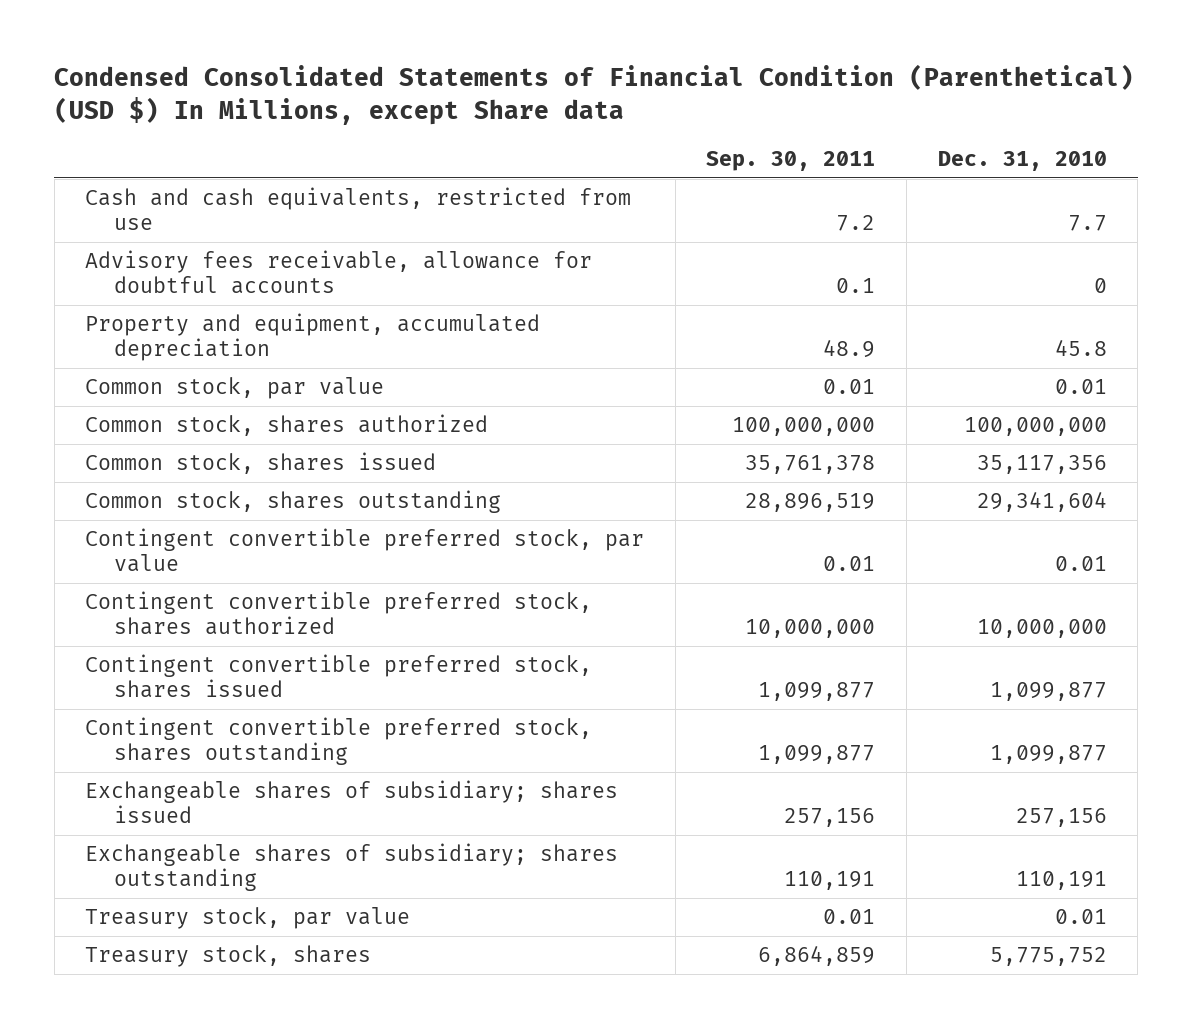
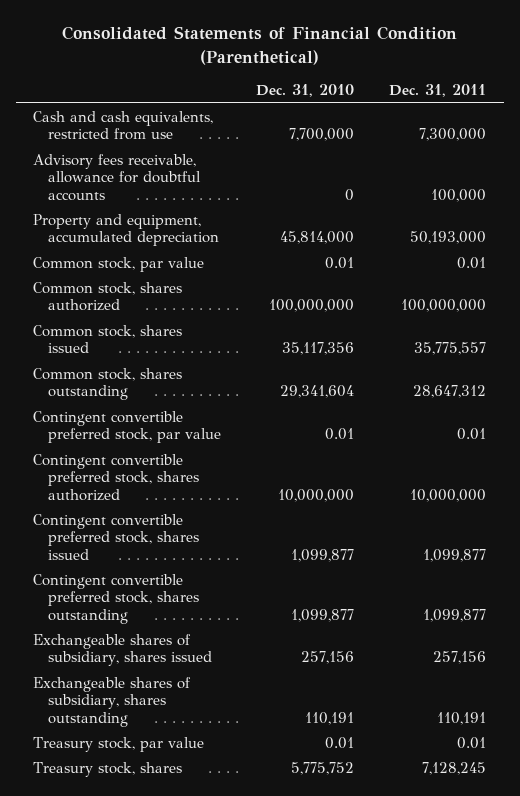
- Condensed Consolidated Statements of Financial Condition (Parenthetical) (USD $) In Millions, except Share data
+ Consolidated Statements of Financial Condition (Parenthetical)
- | Sep. 30, 2011 | Dec. 31, 2010
+ | Dec. 31, 2010 | Dec. 31, 2011
- Cash and cash equivalents, restricted from use | 7.2 | 7.7
+ Cash and cash equivalents, restricted from use | 7,700,000 | 7,300,000
- Property and equipment, accumulated depreciation | 48.9 | 45.8
+ Property and equipment, accumulated depreciation | 45,814,000 | 50,193,000
- Exchangeable shares of subsidiary; shares issued | 257,156 | 257,156
- Exchangeable shares of subsidiary; shares outstanding | 110,191 | 110,191
+ Exchangeable shares of subsidiary, shares issued | 257,156 | 257,156
+ Exchangeable shares of subsidiary, shares outstanding | 110,191 | 110,191

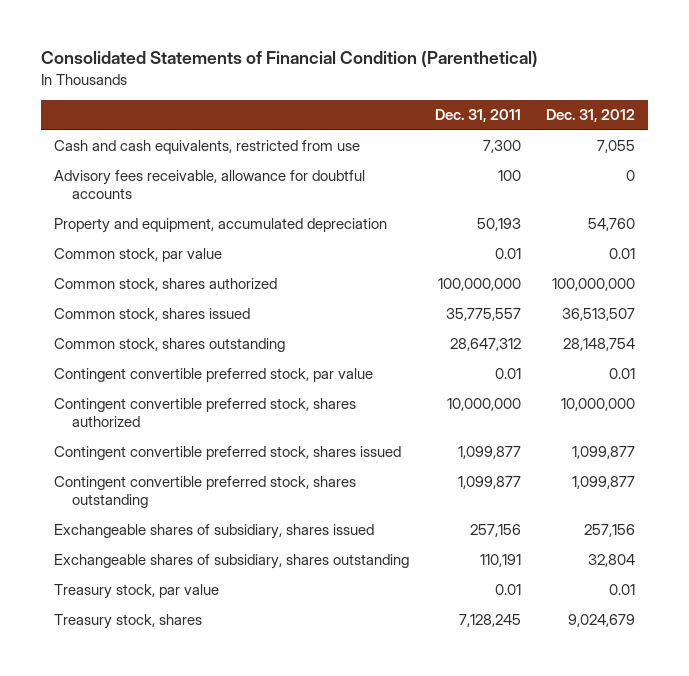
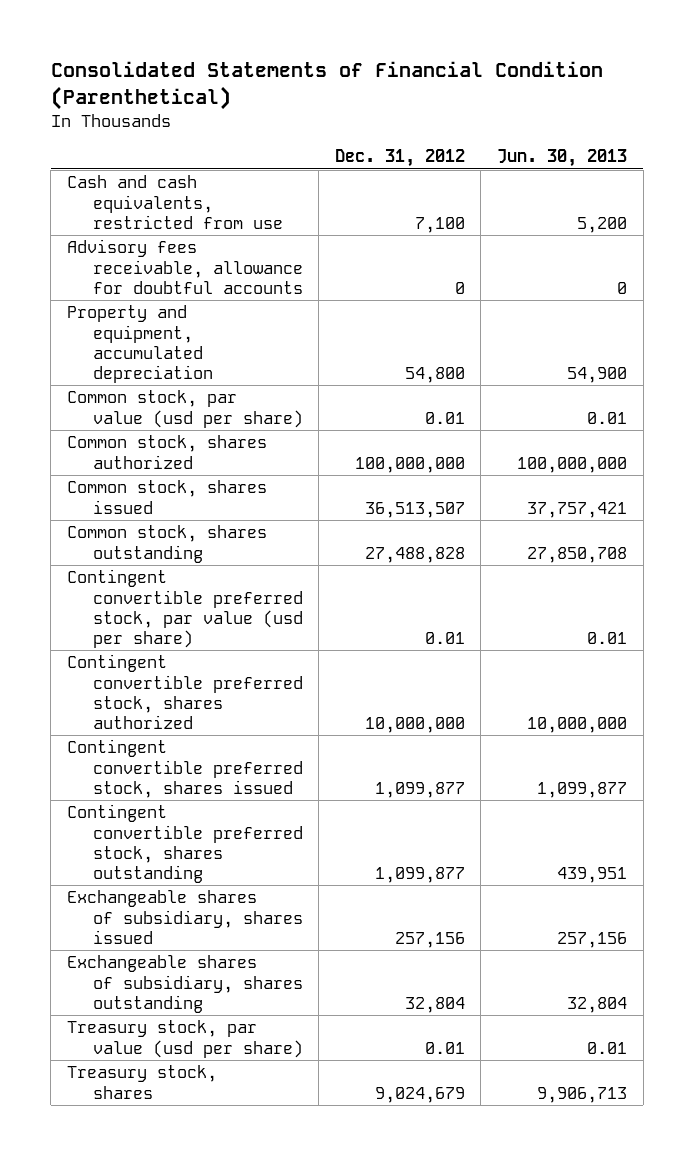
- | Dec. 31, 2011 | Dec. 31, 2012
+ | Dec. 31, 2012 | Jun. 30, 2013
- Cash and cash equivalents, restricted from use | 7,300 | 7,055
+ Cash and cash equivalents, restricted from use | 7,100 | 5,200
- Property and equipment, accumulated depreciation | 50,193 | 54,760
- Common stock, par value | 0.01 | 0.01
+ Property and equipment, accumulated depreciation | 54,800 | 54,900
+ Common stock, par value (usd per share) | 0.01 | 0.01
- Common stock, shares outstanding | 28,647,312 | 28,148,754
- Contingent convertible preferred stock, par value | 0.01 | 0.01
+ Common stock, shares outstanding | 27,488,828 | 27,850,708
+ Contingent convertible preferred stock, par value (usd per share) | 0.01 | 0.01
- Treasury stock, par value | 0.01 | 0.01
+ Treasury stock, par value (usd per share) | 0.01 | 0.01

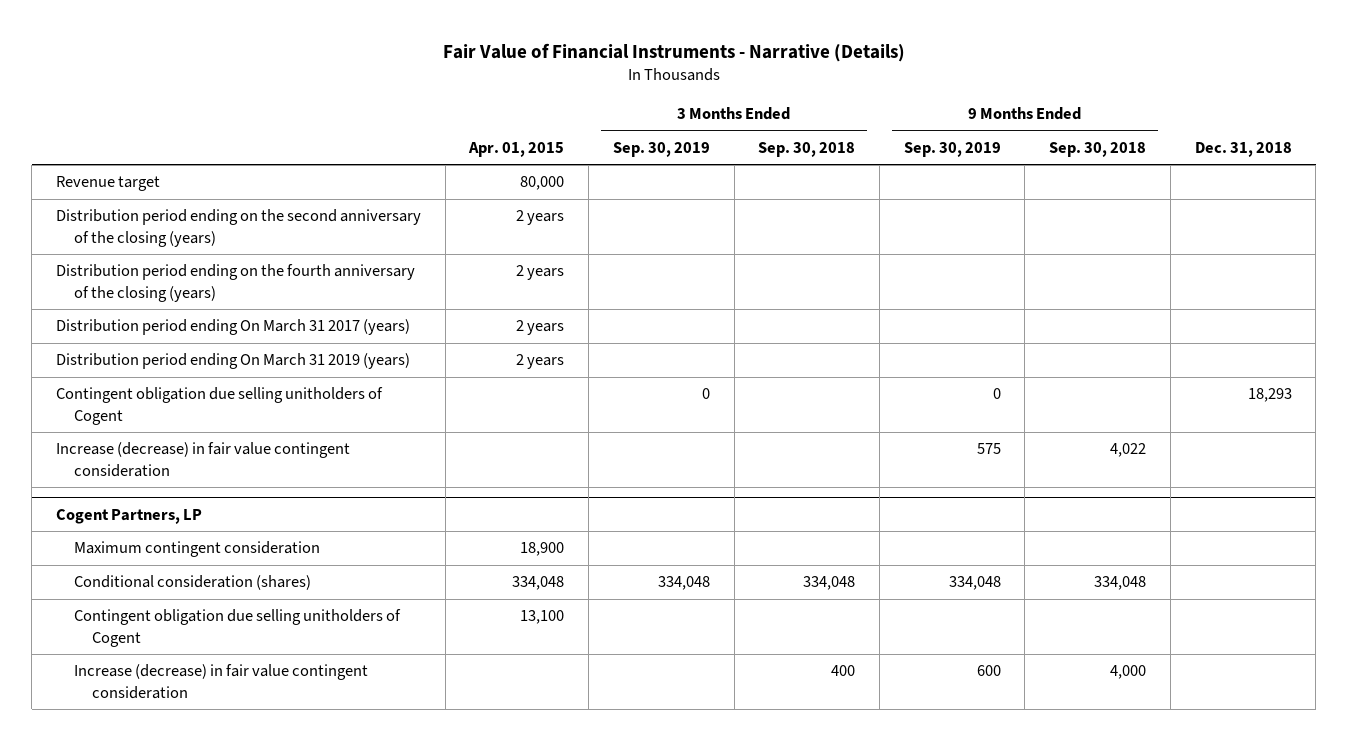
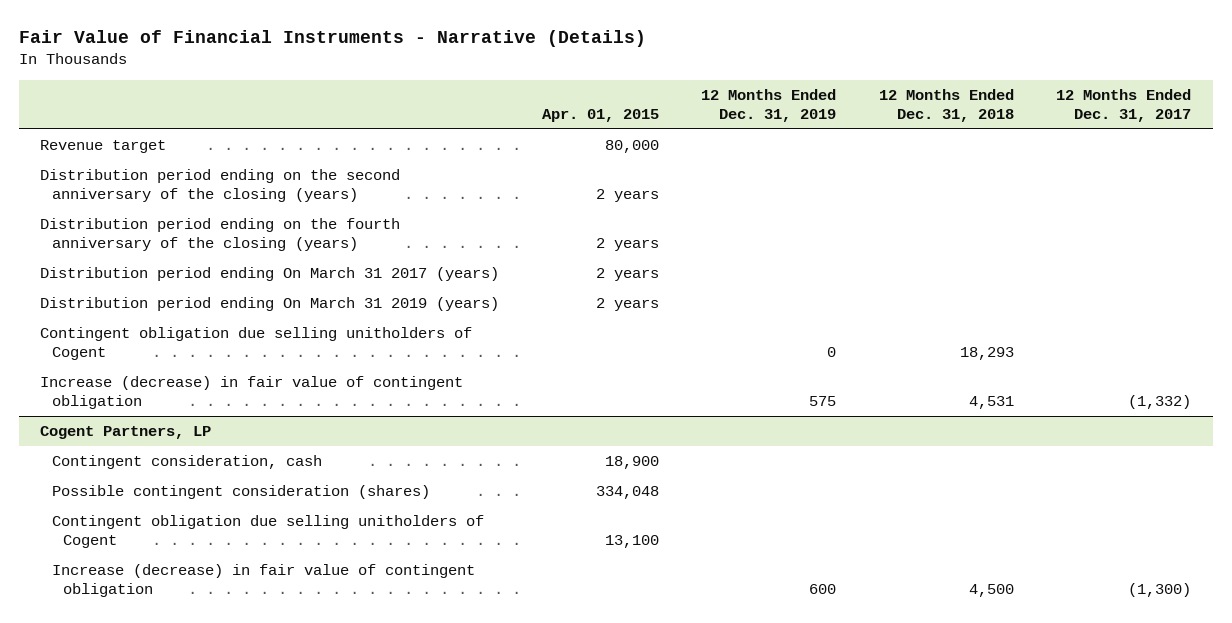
- | Apr. 01, 2015 | 3 Months Ended Sep. 30, 2019 | 3 Months Ended Sep. 30, 2018 | 9 Months Ended Sep. 30, 2019 | 9 Months Ended Sep. 30, 2018 | Dec. 31, 2018
+ | Apr. 01, 2015 | 12 Months Ended Dec. 31, 2019 | 12 Months Ended Dec. 31, 2018 | 12 Months Ended Dec. 31, 2017
- Increase (decrease) in fair value contingent consideration | | | | 575 | 4,022 |
+ Increase (decrease) in fair value of contingent obligation | | 575 | 4,531 | (1,332)
@ Cogent Partners, LP
- Maximum contingent consideration | 18,900 | | | | |
- Conditional consideration (shares) | 334,048 | 334,048 | 334,048 | 334,048 | 334,048 |
+ Contingent consideration, cash | 18,900 | | |
+ Possible contingent consideration (shares) | 334,048 | | |
- Increase (decrease) in fair value contingent consideration | | | 400 | 600 | 4,000 |
+ Increase (decrease) in fair value of contingent obligation | | 600 | 4,500 | (1,300)

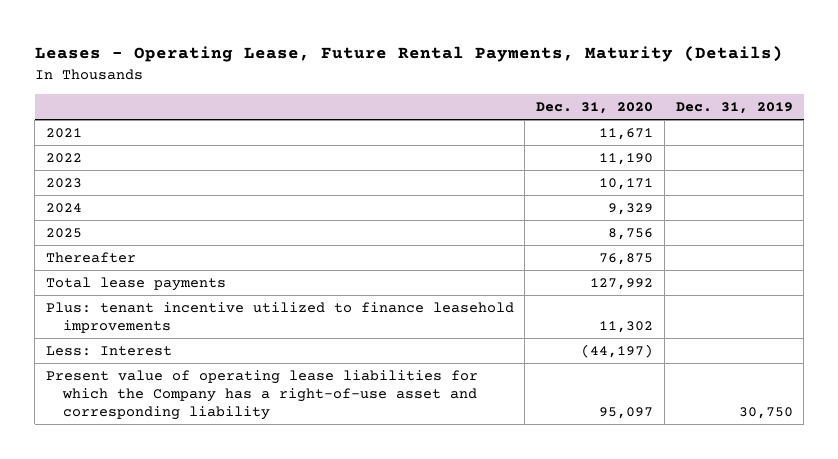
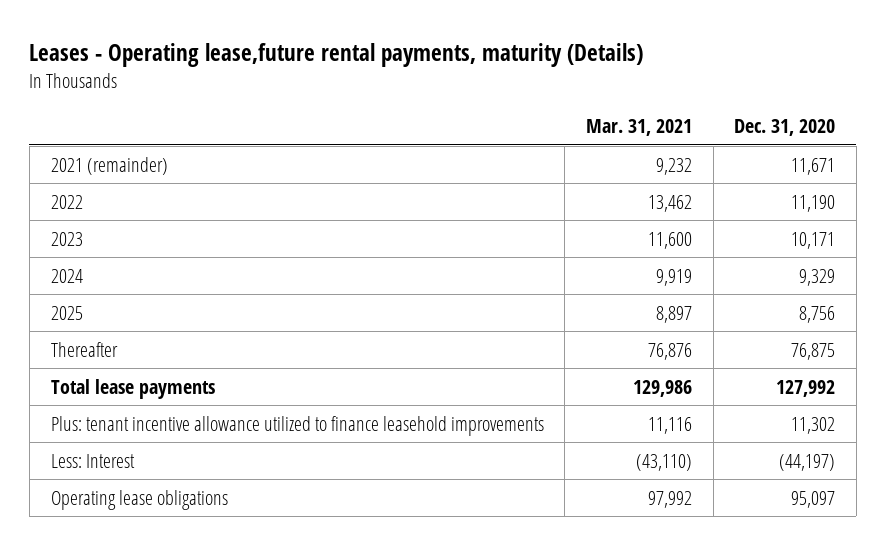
- Leases - Operating Lease, Future Rental Payments, Maturity (Details)
+ Leases - Operating lease,future rental payments, maturity (Details)
- | Dec. 31, 2020 | Dec. 31, 2019
+ | Mar. 31, 2021 | Dec. 31, 2020
- 2021 | 11,671 |
+ 2021 (remainder) | 9,232 | 11,671
- Plus: tenant incentive utilized to finance leasehold improvements | 11,302 |
+ Plus: tenant incentive allowance utilized to finance leasehold improvements | 11,116 | 11,302
- Present value of operating lease liabilities for which the Company has a right-of-use asset and corresponding liability | 95,097 | 30,750
+ Operating lease obligations | 97,992 | 95,097

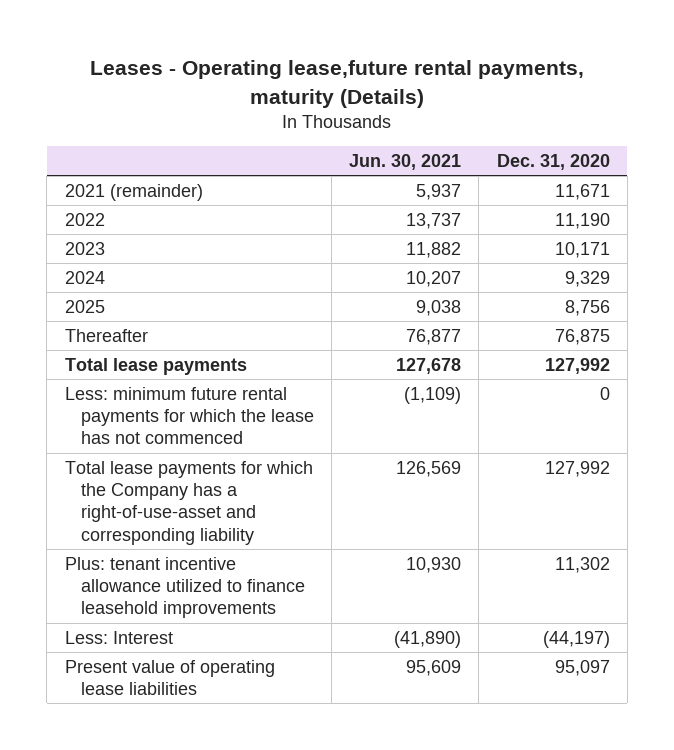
- | Mar. 31, 2021 | Dec. 31, 2020
+ | Jun. 30, 2021 | Dec. 31, 2020
+ Less: minimum future rental payments for which the lease has not commenced | (1,109) | 0
+ Total lease payments for which the Company has a right-of-use-asset and corresponding liability | 126,569 | 127,992
- Operating lease obligations | 97,992 | 95,097
+ Present value of operating lease liabilities | 95,609 | 95,097

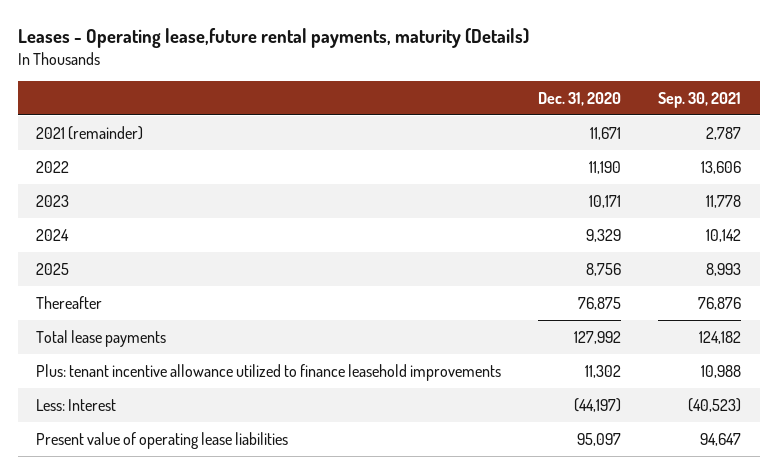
- | Jun. 30, 2021 | Dec. 31, 2020
+ | Dec. 31, 2020 | Sep. 30, 2021
- Less: minimum future rental payments for which the lease has not commenced | (1,109) | 0
- Total lease payments for which the Company has a right-of-use-asset and corresponding liability | 126,569 | 127,992

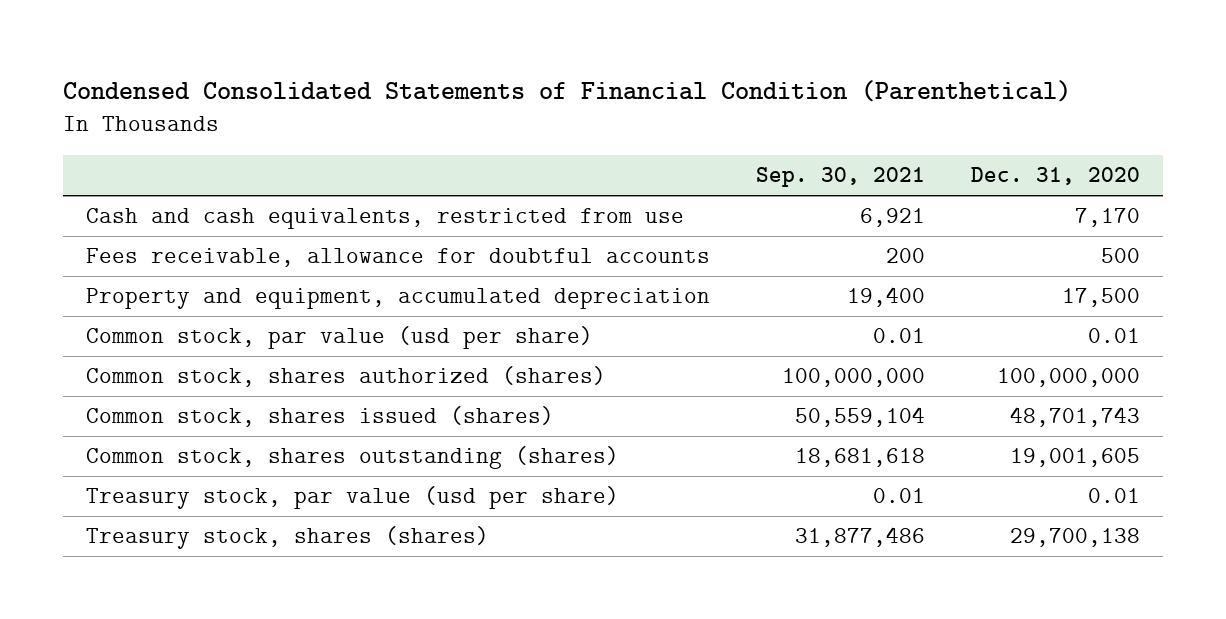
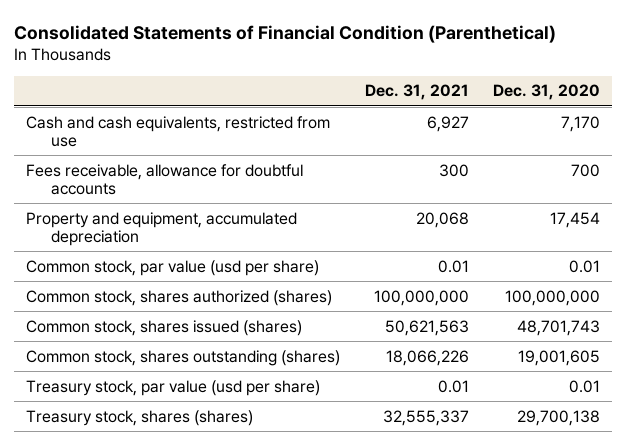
- Condensed Consolidated Statements of Financial Condition (Parenthetical)
+ Consolidated Statements of Financial Condition (Parenthetical)
- | Sep. 30, 2021 | Dec. 31, 2020
+ | Dec. 31, 2021 | Dec. 31, 2020
- Fees receivable, allowance for doubtful accounts | 200 | 500
- Property and equipment, accumulated depreciation | 19,400 | 17,500
+ Fees receivable, allowance for doubtful accounts | 300 | 700
+ Property and equipment, accumulated depreciation | 20,068 | 17,454

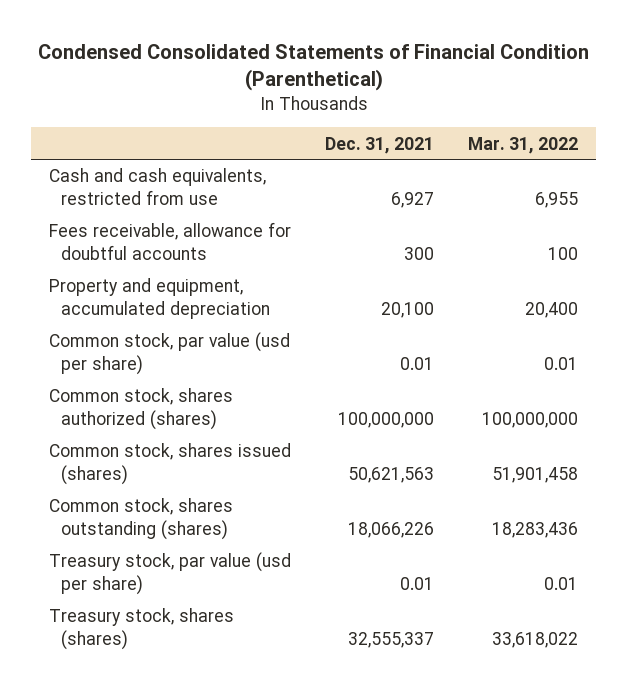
- Consolidated Statements of Financial Condition (Parenthetical)
+ Condensed Consolidated Statements of Financial Condition (Parenthetical)
- | Dec. 31, 2021 | Dec. 31, 2020
+ | Dec. 31, 2021 | Mar. 31, 2022
- Property and equipment, accumulated depreciation | 20,068 | 17,454
+ Property and equipment, accumulated depreciation | 20,100 | 20,400

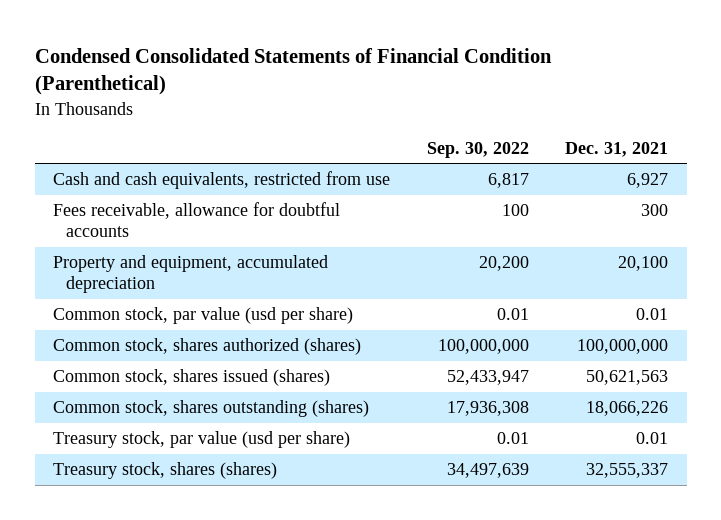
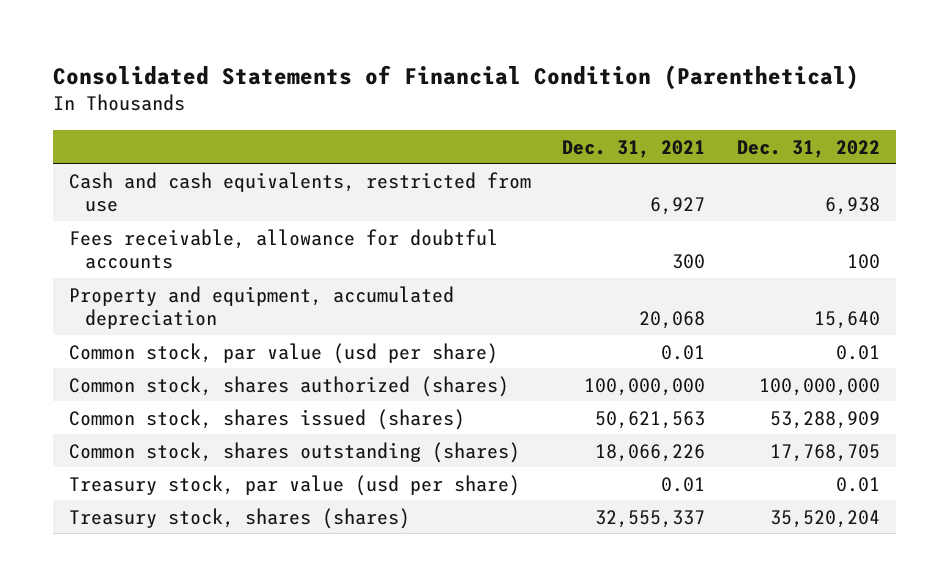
- Condensed Consolidated Statements of Financial Condition (Parenthetical)
+ Consolidated Statements of Financial Condition (Parenthetical)
- | Sep. 30, 2022 | Dec. 31, 2021
+ | Dec. 31, 2021 | Dec. 31, 2022
- Property and equipment, accumulated depreciation | 20,200 | 20,100
+ Property and equipment, accumulated depreciation | 20,068 | 15,640

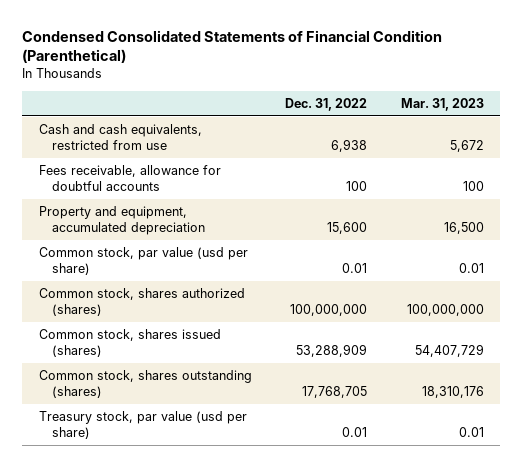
- Consolidated Statements of Financial Condition (Parenthetical)
+ Condensed Consolidated Statements of Financial Condition (Parenthetical)
- | Dec. 31, 2021 | Dec. 31, 2022
+ | Dec. 31, 2022 | Mar. 31, 2023
- Property and equipment, accumulated depreciation | 20,068 | 15,640
+ Property and equipment, accumulated depreciation | 15,600 | 16,500
- Treasury stock, shares (shares) | 32,555,337 | 35,520,204

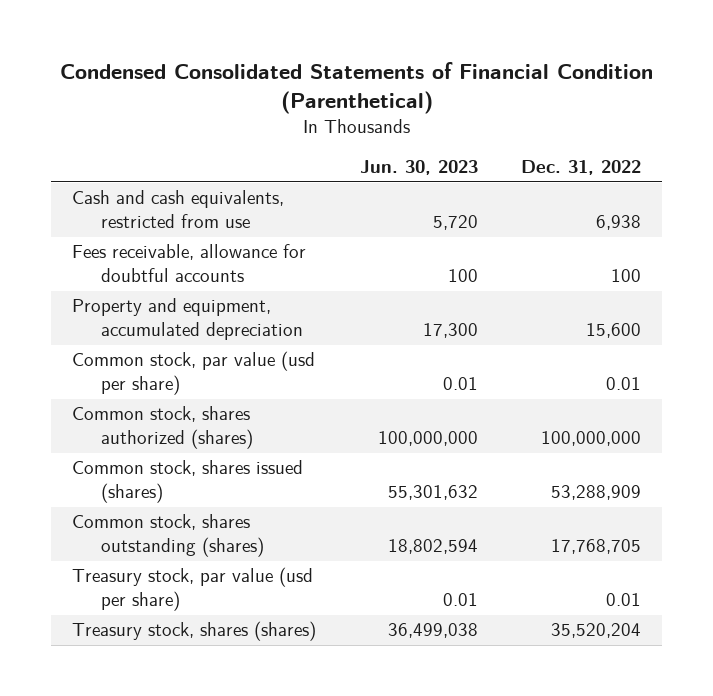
- | Dec. 31, 2022 | Mar. 31, 2023
+ | Jun. 30, 2023 | Dec. 31, 2022
+ Treasury stock, shares (shares) | 36,499,038 | 35,520,204

